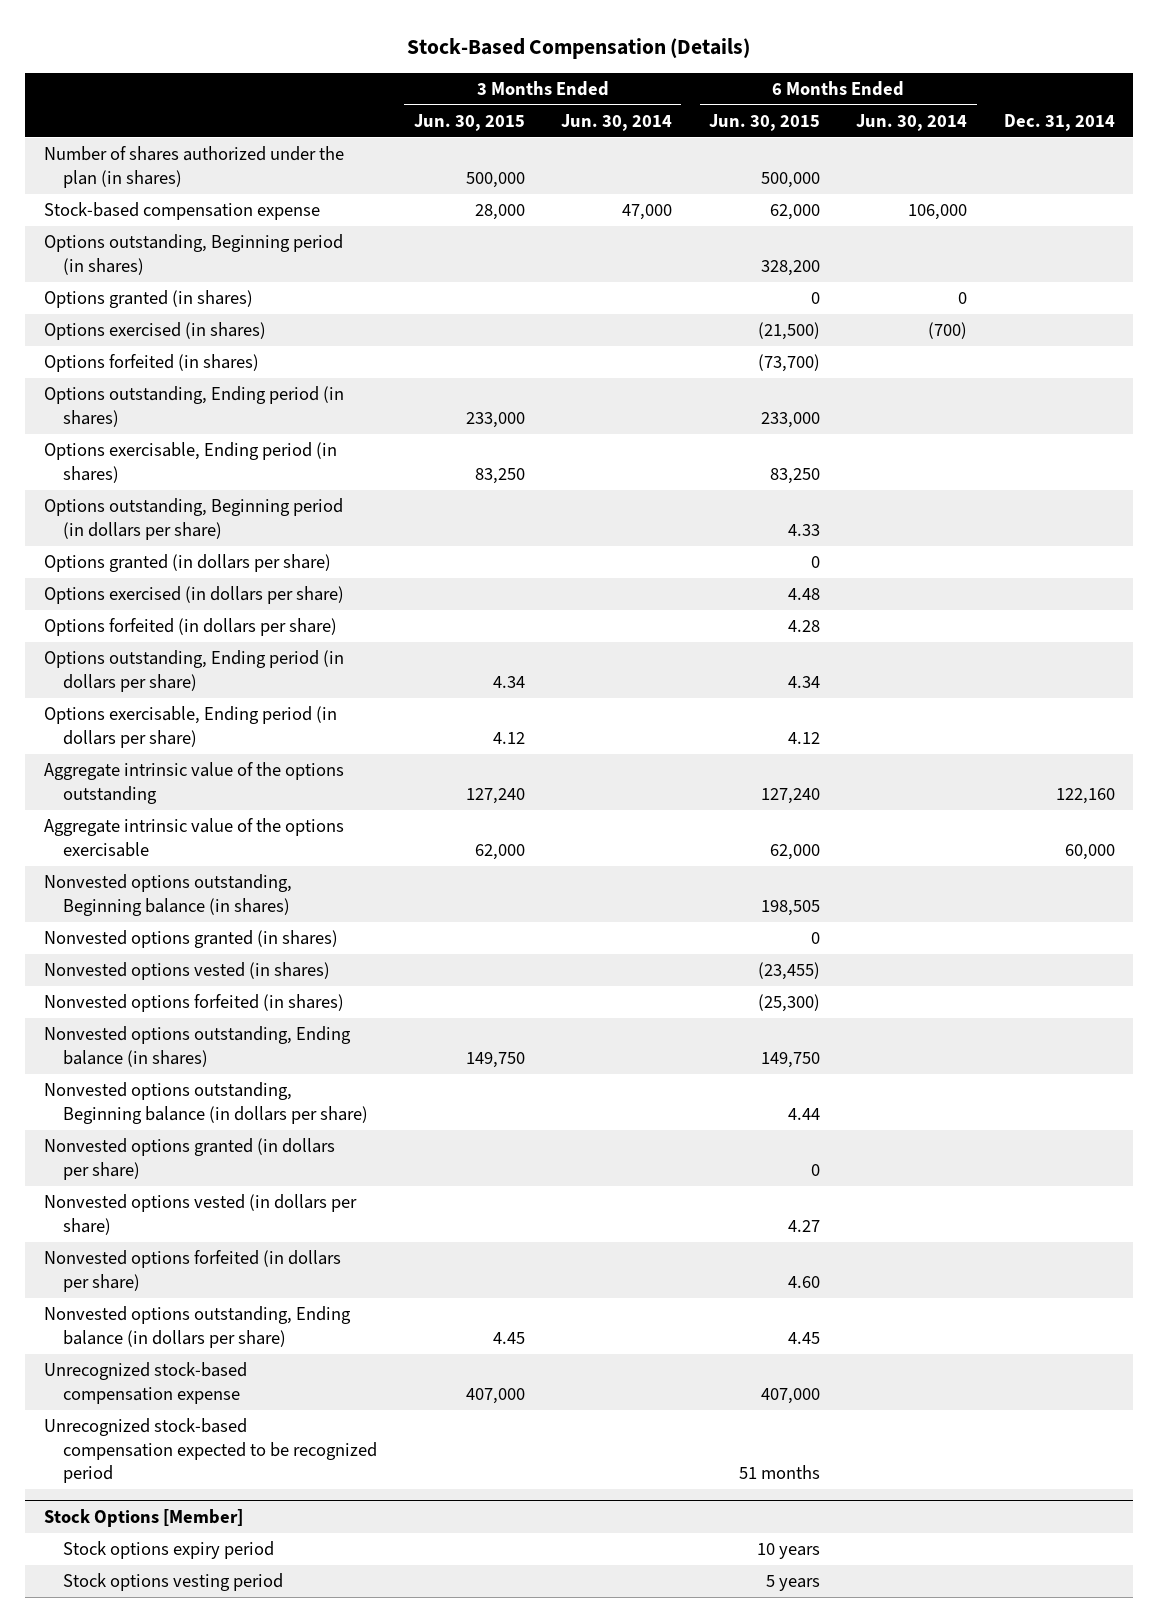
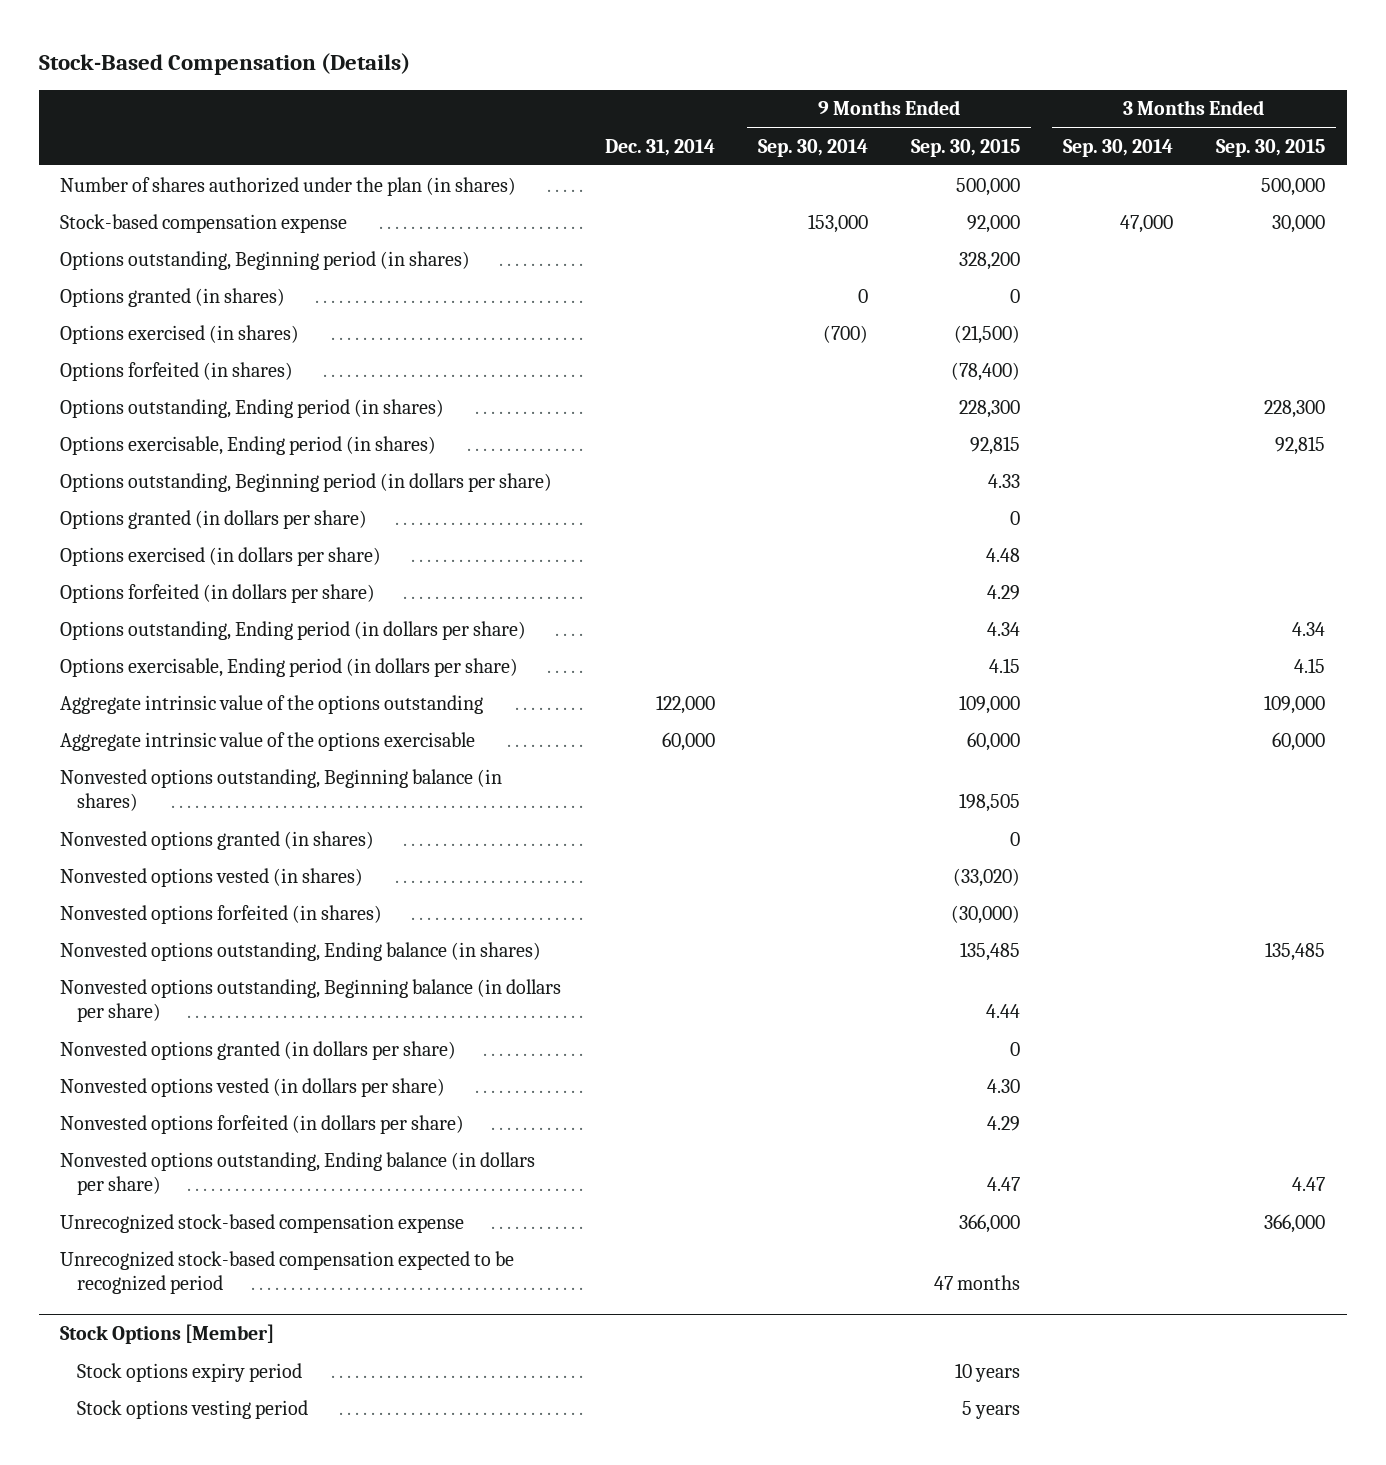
- | 3 Months Ended Jun. 30, 2015 | 3 Months Ended Jun. 30, 2014 | 6 Months Ended Jun. 30, 2015 | 6 Months Ended Jun. 30, 2014 | Dec. 31, 2014
+ | Dec. 31, 2014 | 9 Months Ended Sep. 30, 2014 | 9 Months Ended Sep. 30, 2015 | 3 Months Ended Sep. 30, 2014 | 3 Months Ended Sep. 30, 2015
- Aggregate intrinsic value of the options outstanding | 127,240 | | 127,240 | | 122,160
+ Aggregate intrinsic value of the options outstanding | 122,000 | | 109,000 | | 109,000

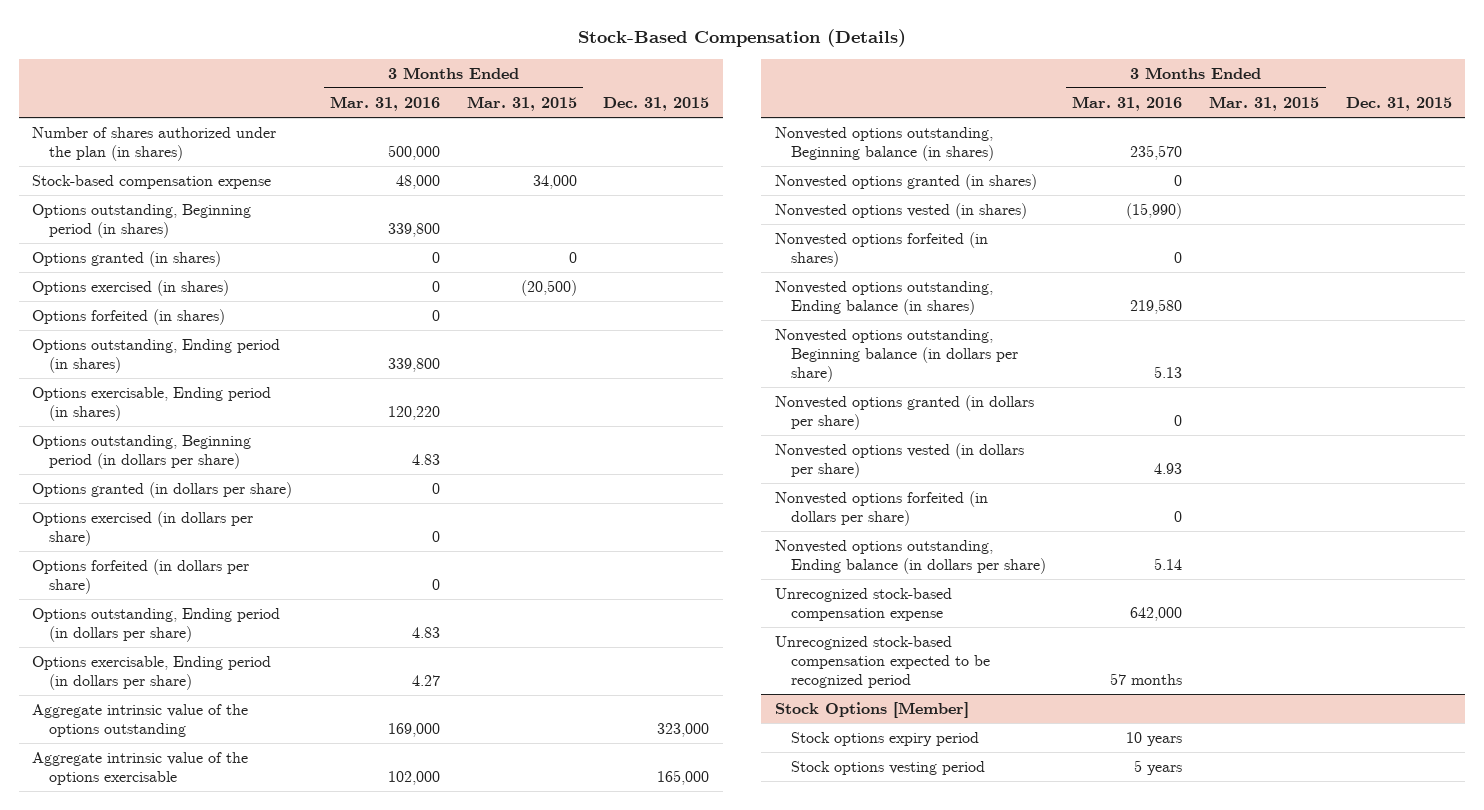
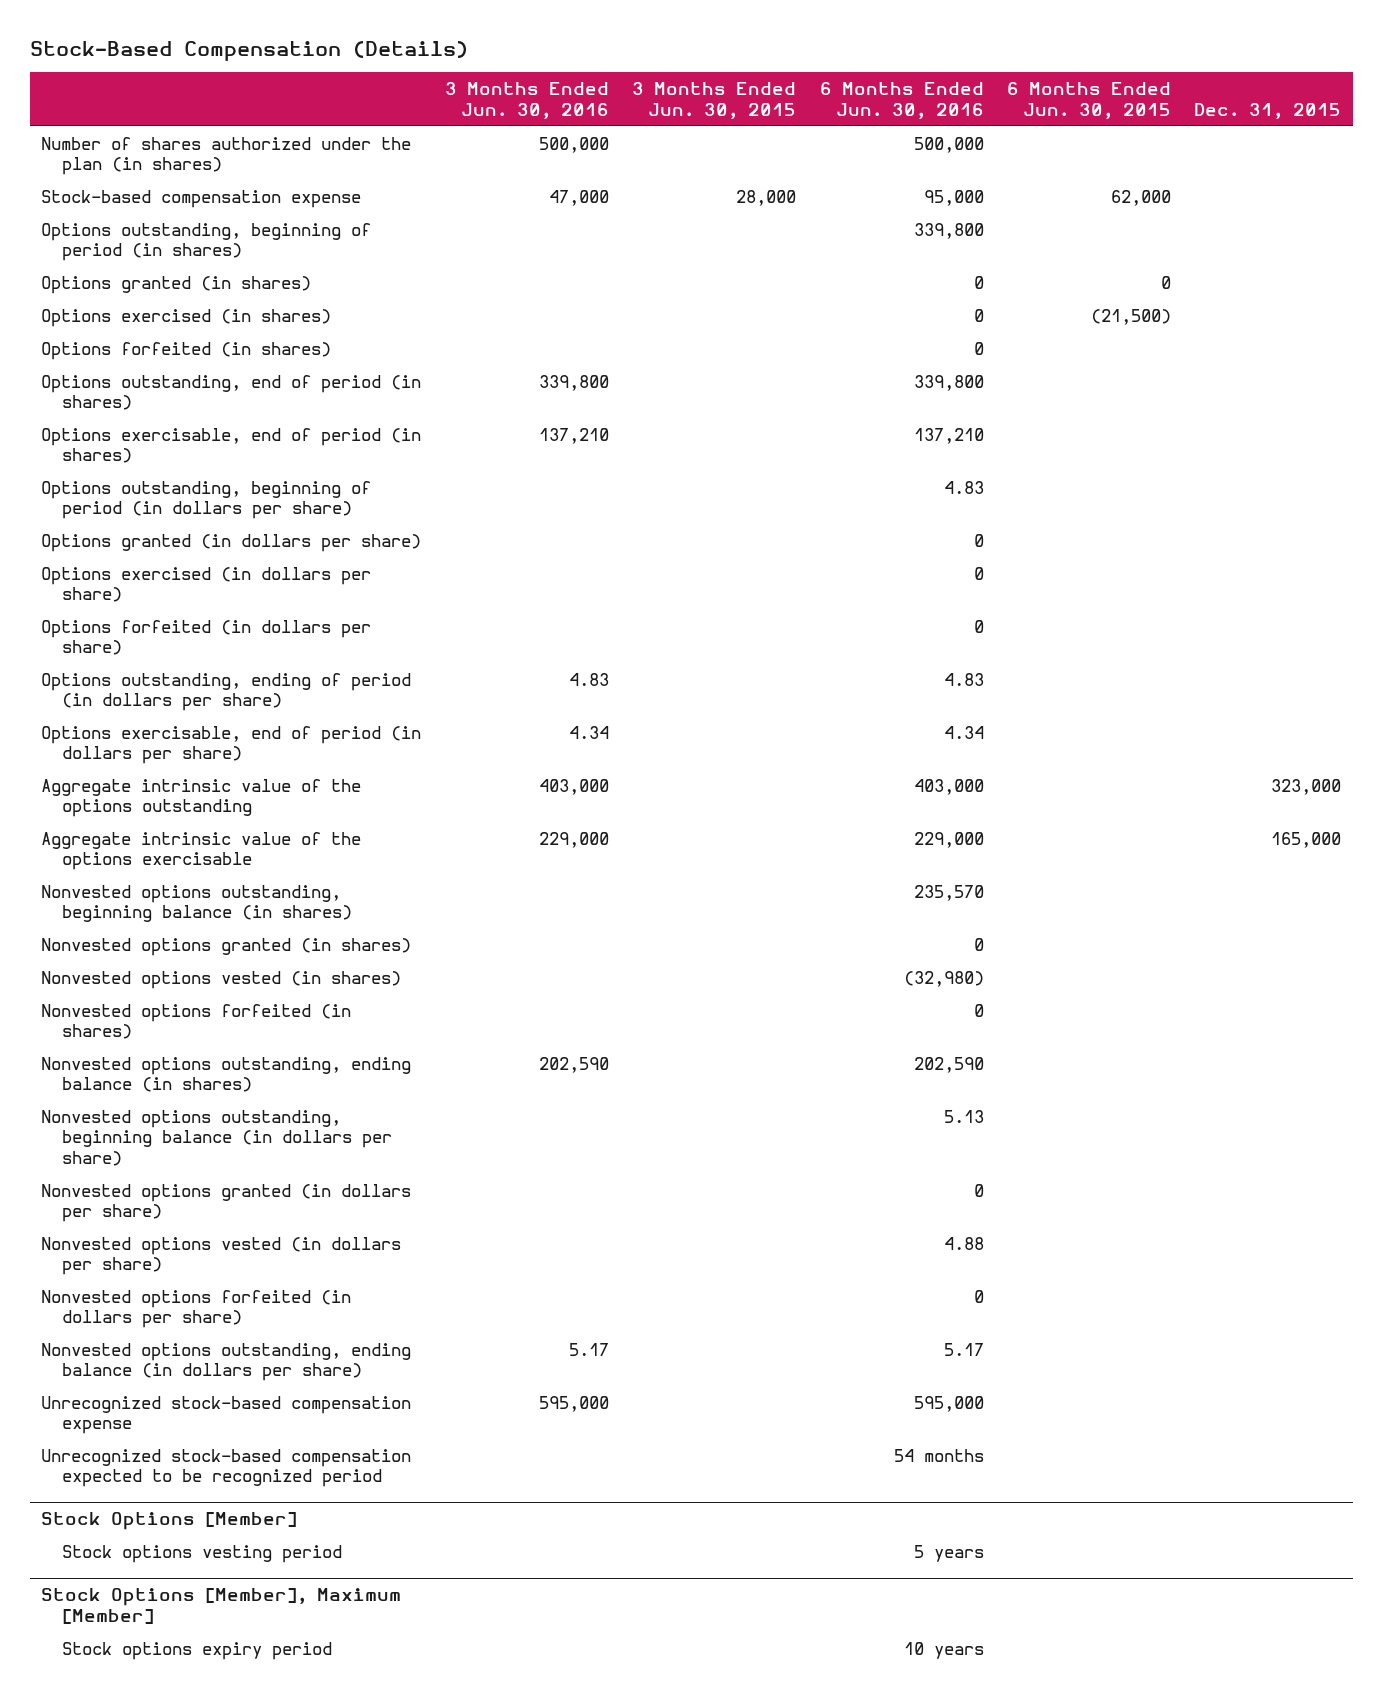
- | 3 Months Ended Mar. 31, 2016 | 3 Months Ended Mar. 31, 2015 | Dec. 31, 2015
+ | 3 Months Ended Jun. 30, 2016 | 3 Months Ended Jun. 30, 2015 | 6 Months Ended Jun. 30, 2016 | 6 Months Ended Jun. 30, 2015 | Dec. 31, 2015
- Options outstanding, Beginning period (in shares) | 339,800 | |
+ Options outstanding, beginning of period (in shares) | | | 339,800 | |
- Options outstanding, Ending period (in shares) | 339,800 | |
- Options exercisable, Ending period (in shares) | 120,220 | |
- Options outstanding, Beginning period (in dollars per share) | 4.83 | |
+ Options outstanding, end of period (in shares) | 339,800 | | 339,800 | |
+ Options exercisable, end of period (in shares) | 137,210 | | 137,210 | |
+ Options outstanding, beginning of period (in dollars per share) | | | 4.83 | |
- Options outstanding, Ending period (in dollars per share) | 4.83 | |
- Options exercisable, Ending period (in dollars per share) | 4.27 | |
+ Options outstanding, ending of period (in dollars per share) | 4.83 | | 4.83 | |
+ Options exercisable, end of period (in dollars per share) | 4.34 | | 4.34 | |
- Nonvested options outstanding, Beginning balance (in shares) | 235,570 | |
+ Nonvested options outstanding, beginning balance (in shares) | | | 235,570 | |
- Nonvested options outstanding, Ending balance (in shares) | 219,580 | |
- Nonvested options outstanding, Beginning balance (in dollars per share) | 5.13 | |
+ Nonvested options outstanding, ending balance (in shares) | 202,590 | | 202,590 | |
+ Nonvested options outstanding, beginning balance (in dollars per share) | | | 5.13 | |
- Nonvested options outstanding, Ending balance (in dollars per share) | 5.14 | |
+ Nonvested options outstanding, ending balance (in dollars per share) | 5.17 | | 5.17 | |
@ Stock Options [Member]
- Stock options expiry period | 10 years | |
+ Stock Options [Member], Maximum [Member]
+ Stock options expiry period | | | 10 years | |

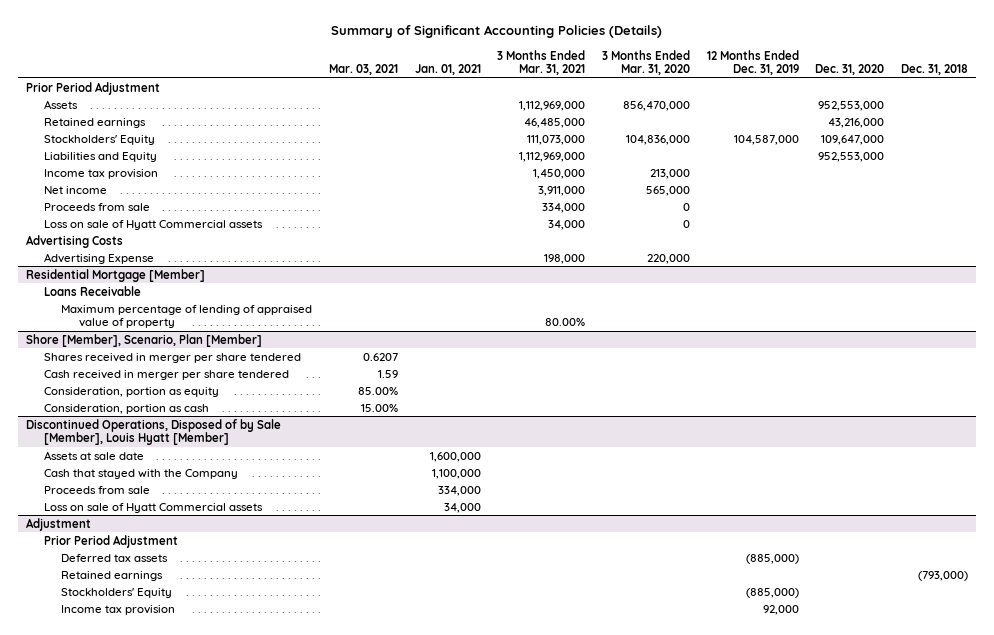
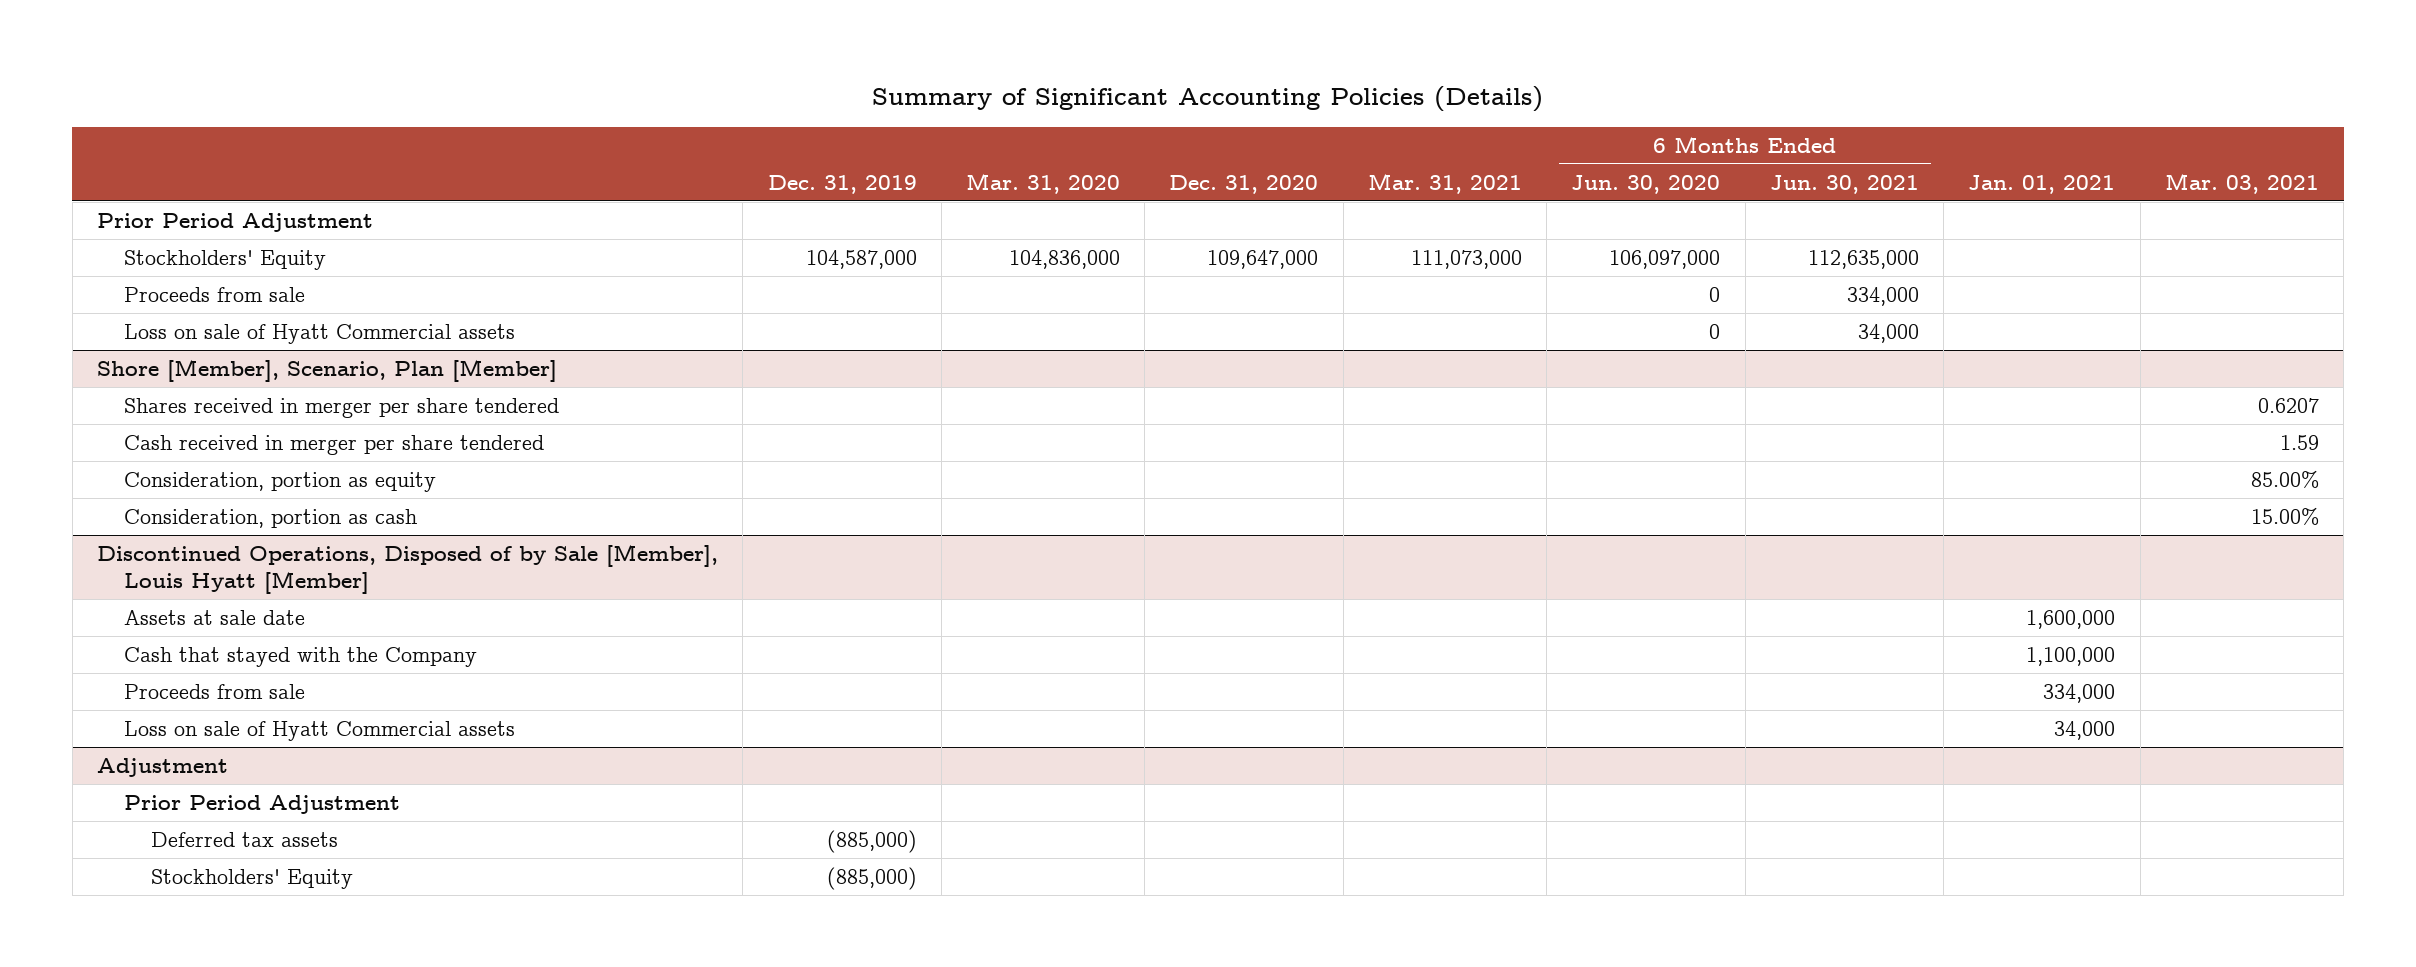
- | Mar. 03, 2021 | Jan. 01, 2021 | 3 Months Ended Mar. 31, 2021 | 3 Months Ended Mar. 31, 2020 | 12 Months Ended Dec. 31, 2019 | Dec. 31, 2020 | Dec. 31, 2018
+ | Dec. 31, 2019 | Mar. 31, 2020 | Dec. 31, 2020 | Mar. 31, 2021 | 6 Months Ended Jun. 30, 2020 | 6 Months Ended Jun. 30, 2021 | Jan. 01, 2021 | Mar. 03, 2021
- Assets | | | 1,112,969,000 | 856,470,000 | | 952,553,000 |
- Retained earnings | | | 46,485,000 | | | 43,216,000 |
- Liabilities and Equity | | | 1,112,969,000 | | | 952,553,000 |
- Income tax provision | | | 1,450,000 | 213,000 | | |
- Net income | | | 3,911,000 | 565,000 | | |
- Advertising Costs
- Advertising Expense | | | 198,000 | 220,000 | | |
- Residential Mortgage [Member]
- Loans Receivable
- Maximum percentage of lending of appraised value of property | | | 80.00% | | | |
@ Adjustment
- Retained earnings | | | | | | | (793,000)
- Income tax provision | | | | | 92,000 | |

